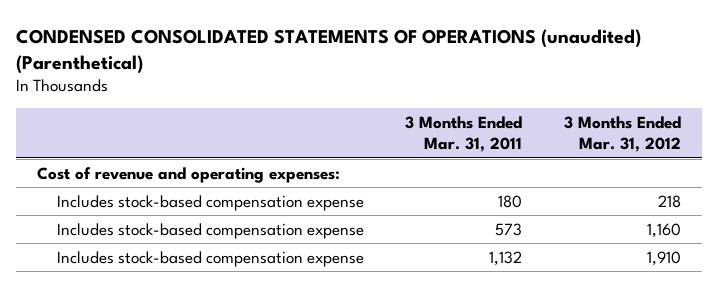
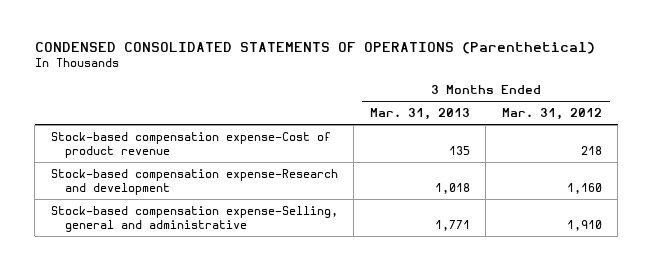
- CONDENSED CONSOLIDATED STATEMENTS OF OPERATIONS (unaudited) (Parenthetical)
+ CONDENSED CONSOLIDATED STATEMENTS OF OPERATIONS (Parenthetical)
- | 3 Months Ended Mar. 31, 2011 | 3 Months Ended Mar. 31, 2012
+ | 3 Months Ended Mar. 31, 2013 | 3 Months Ended Mar. 31, 2012
- Cost of revenue and operating expenses:
- Includes stock-based compensation expense | 180 | 218
- Includes stock-based compensation expense | 573 | 1,160
- Includes stock-based compensation expense | 1,132 | 1,910
+ Stock-based compensation expense-Cost of product revenue | 135 | 218
+ Stock-based compensation expense-Research and development | 1,018 | 1,160
+ Stock-based compensation expense-Selling, general and administrative | 1,771 | 1,910

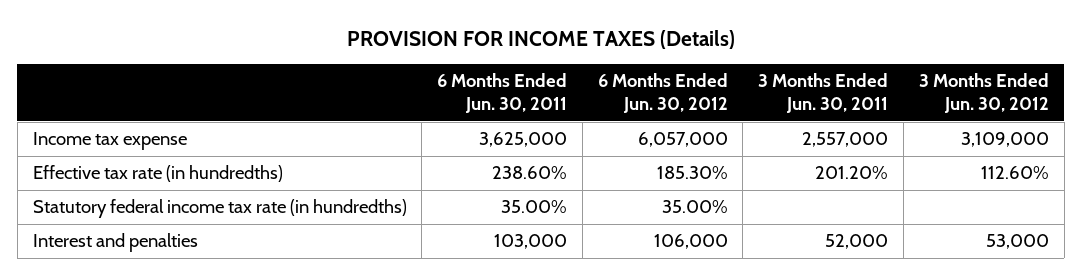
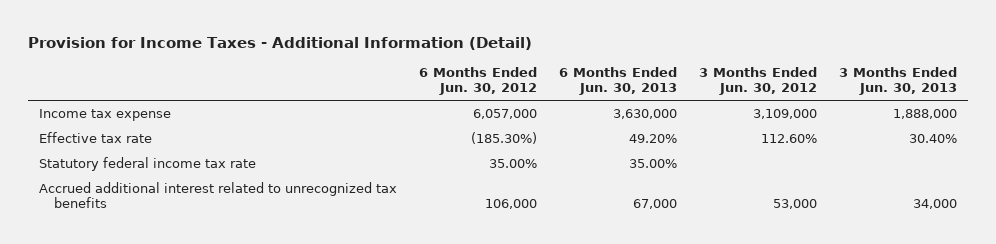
- PROVISION FOR INCOME TAXES (Details)
+ Provision for Income Taxes - Additional Information (Detail)
- | 6 Months Ended Jun. 30, 2011 | 6 Months Ended Jun. 30, 2012 | 3 Months Ended Jun. 30, 2011 | 3 Months Ended Jun. 30, 2012
+ | 6 Months Ended Jun. 30, 2012 | 6 Months Ended Jun. 30, 2013 | 3 Months Ended Jun. 30, 2012 | 3 Months Ended Jun. 30, 2013
- Effective tax rate (in hundredths) | 238.60% | 185.30% | 201.20% | 112.60%
- Statutory federal income tax rate (in hundredths) | 35.00% | 35.00% | |
- Interest and penalties | 103,000 | 106,000 | 52,000 | 53,000
+ Effective tax rate | (185.30%) | 49.20% | 112.60% | 30.40%
+ Statutory federal income tax rate | 35.00% | 35.00% | |
+ Accrued additional interest related to unrecognized tax benefits | 106,000 | 67,000 | 53,000 | 34,000

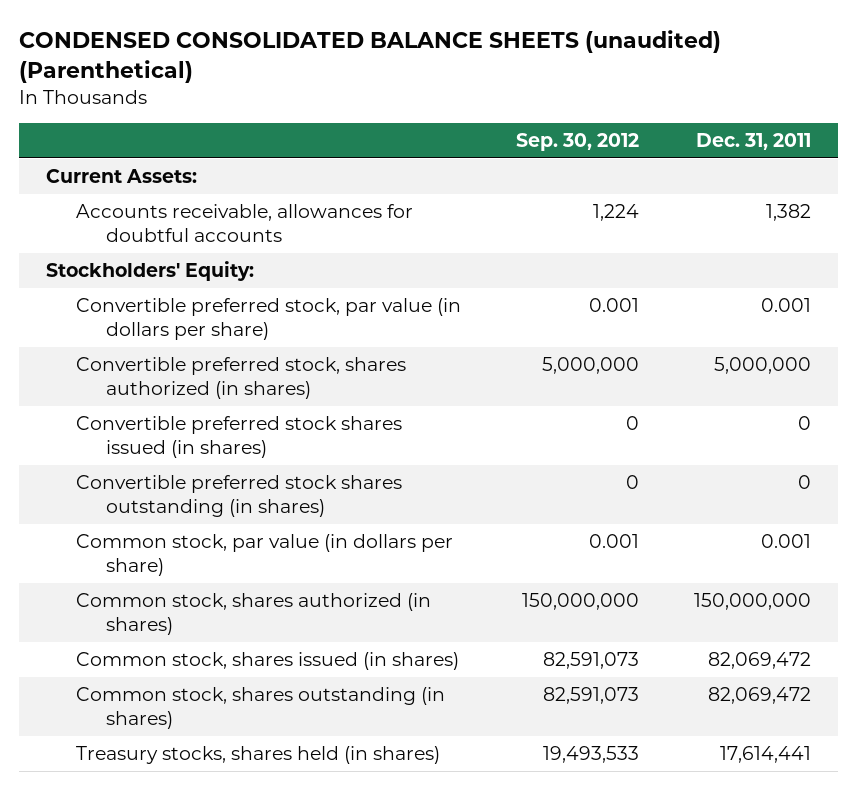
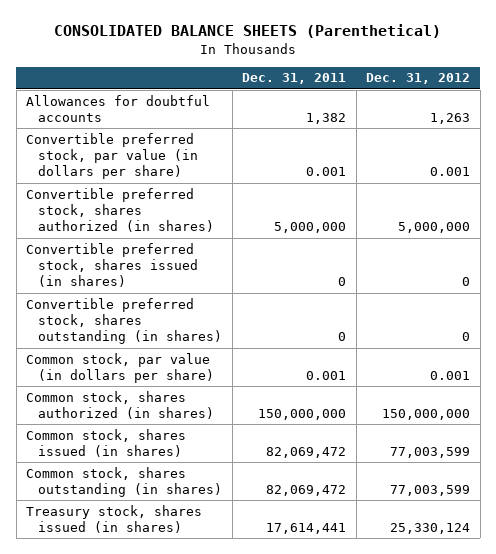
- CONDENSED CONSOLIDATED BALANCE SHEETS (unaudited) (Parenthetical)
+ CONSOLIDATED BALANCE SHEETS (Parenthetical)
- | Sep. 30, 2012 | Dec. 31, 2011
+ | Dec. 31, 2011 | Dec. 31, 2012
- Current Assets:
- Accounts receivable, allowances for doubtful accounts | 1,224 | 1,382
- Stockholders' Equity:
+ Allowances for doubtful accounts | 1,382 | 1,263
- Convertible preferred stock shares issued (in shares) | 0 | 0
- Convertible preferred stock shares outstanding (in shares) | 0 | 0
+ Convertible preferred stock, shares issued (in shares) | 0 | 0
+ Convertible preferred stock, shares outstanding (in shares) | 0 | 0
- Treasury stocks, shares held (in shares) | 19,493,533 | 17,614,441
+ Treasury stock, shares issued (in shares) | 17,614,441 | 25,330,124

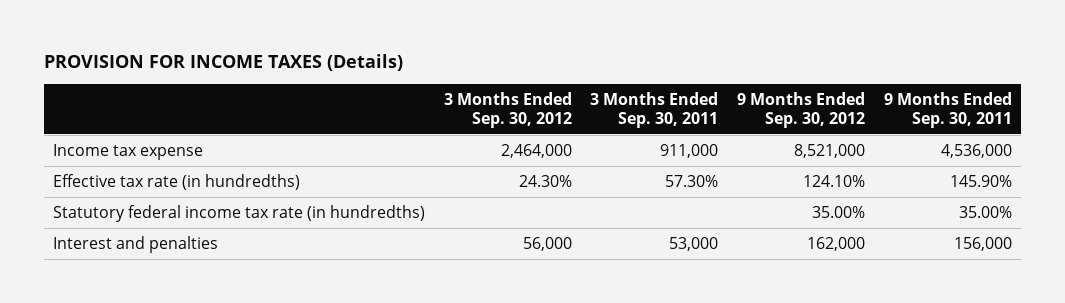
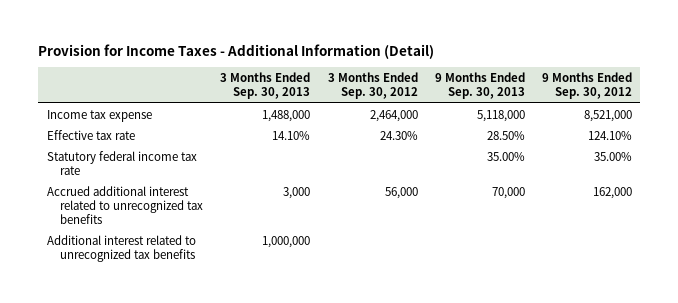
- PROVISION FOR INCOME TAXES (Details)
+ Provision for Income Taxes - Additional Information (Detail)
- | 3 Months Ended Sep. 30, 2012 | 3 Months Ended Sep. 30, 2011 | 9 Months Ended Sep. 30, 2012 | 9 Months Ended Sep. 30, 2011
+ | 3 Months Ended Sep. 30, 2013 | 3 Months Ended Sep. 30, 2012 | 9 Months Ended Sep. 30, 2013 | 9 Months Ended Sep. 30, 2012
- Effective tax rate (in hundredths) | 24.30% | 57.30% | 124.10% | 145.90%
- Statutory federal income tax rate (in hundredths) | | | 35.00% | 35.00%
- Interest and penalties | 56,000 | 53,000 | 162,000 | 156,000
+ Effective tax rate | 14.10% | 24.30% | 28.50% | 124.10%
+ Statutory federal income tax rate | | | 35.00% | 35.00%
+ Accrued additional interest related to unrecognized tax benefits | 3,000 | 56,000 | 70,000 | 162,000
+ Additional interest related to unrecognized tax benefits | 1,000,000 | | |

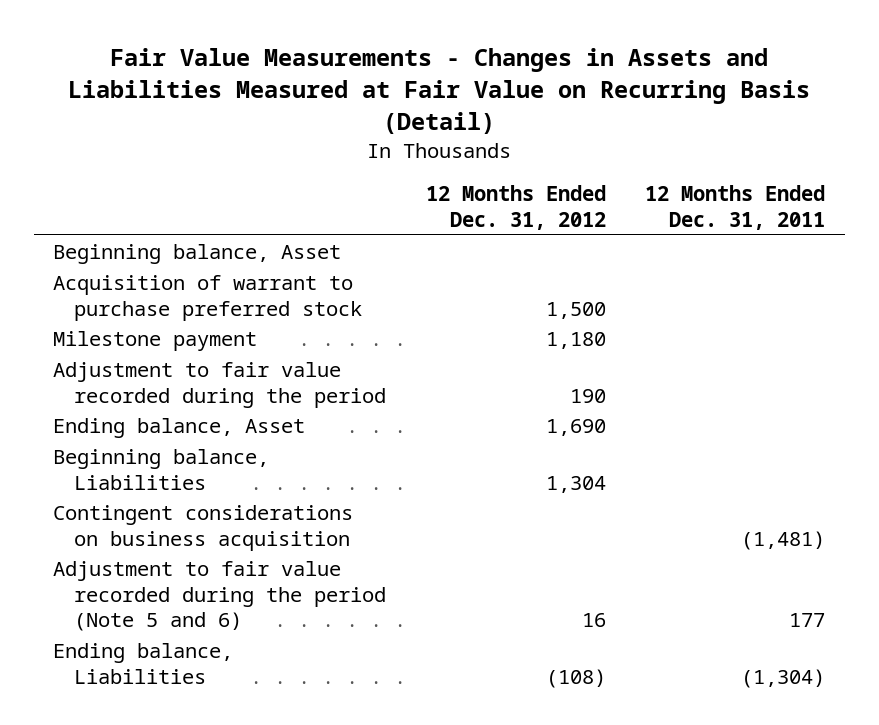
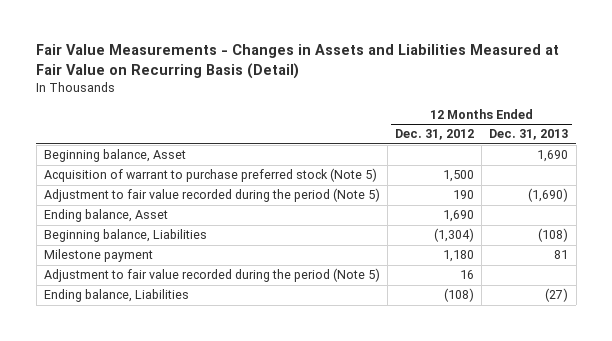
- | 12 Months Ended Dec. 31, 2012 | 12 Months Ended Dec. 31, 2011
+ | 12 Months Ended Dec. 31, 2012 | 12 Months Ended Dec. 31, 2013
- Acquisition of warrant to purchase preferred stock | 1,500 |
- Adjustment to fair value recorded during the period | 190 |
+ Acquisition of warrant to purchase preferred stock (Note 5) | 1,500 |
+ Adjustment to fair value recorded during the period (Note 5) | 190 | (1,690)
- Beginning balance, Liabilities | 1,304 |
- Contingent considerations on business acquisition | | (1,481)
- Adjustment to fair value recorded during the period (Note 5 and 6) | 16 | 177
+ Beginning balance, Liabilities | (1,304) | (108)
moved down: Milestone payment | 1,180 | 81
+ Adjustment to fair value recorded during the period (Note 5) | 16 |

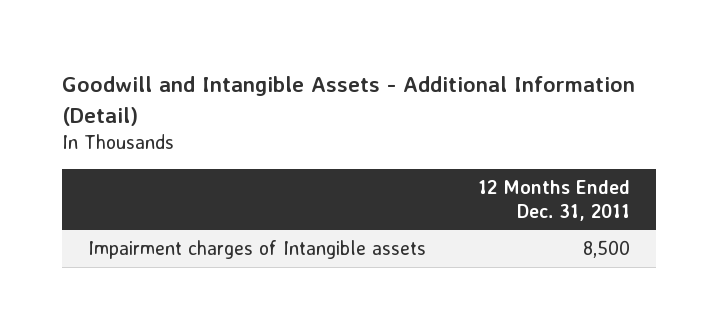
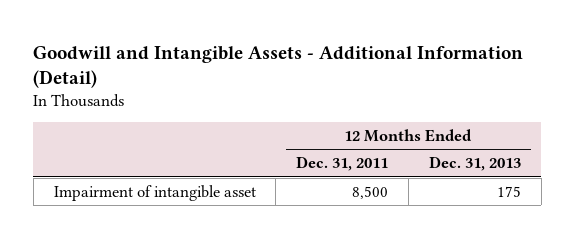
- | 12 Months Ended Dec. 31, 2011
+ | 12 Months Ended Dec. 31, 2011 | 12 Months Ended Dec. 31, 2013
- Impairment charges of Intangible assets | 8,500
+ Impairment of intangible asset | 8,500 | 175

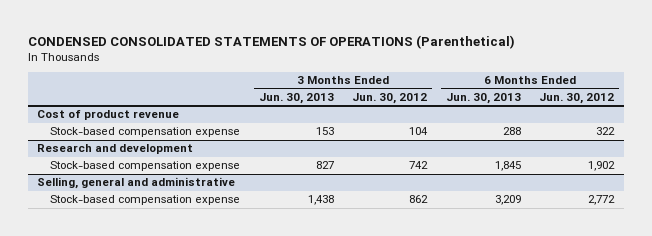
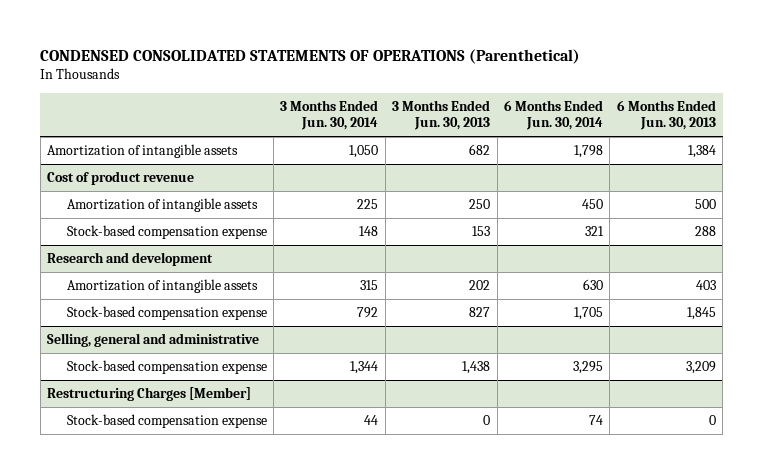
- | 3 Months Ended Jun. 30, 2013 | 3 Months Ended Jun. 30, 2012 | 6 Months Ended Jun. 30, 2013 | 6 Months Ended Jun. 30, 2012
+ | 3 Months Ended Jun. 30, 2014 | 3 Months Ended Jun. 30, 2013 | 6 Months Ended Jun. 30, 2014 | 6 Months Ended Jun. 30, 2013
+ Amortization of intangible assets | 1,050 | 682 | 1,798 | 1,384
@ Cost of product revenue
+ Amortization of intangible assets | 225 | 250 | 450 | 500
@ Research and development
+ Amortization of intangible assets | 315 | 202 | 630 | 403
+ Restructuring Charges [Member]
+ Stock-based compensation expense | 44 | 0 | 74 | 0

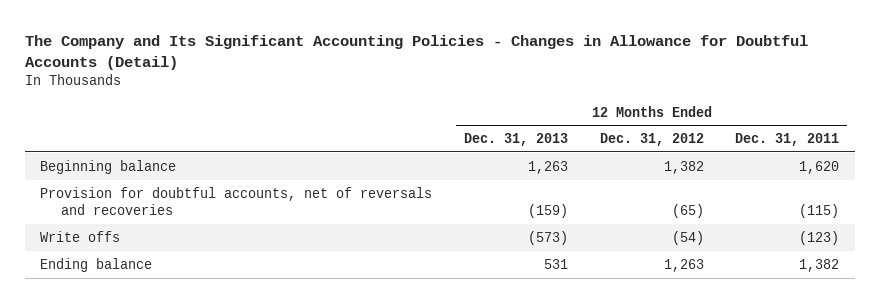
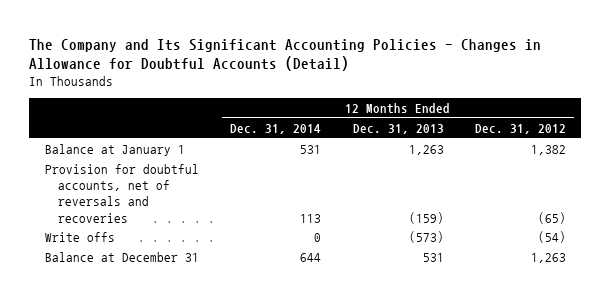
- | 12 Months Ended Dec. 31, 2013 | 12 Months Ended Dec. 31, 2012 | 12 Months Ended Dec. 31, 2011
+ | 12 Months Ended Dec. 31, 2014 | 12 Months Ended Dec. 31, 2013 | 12 Months Ended Dec. 31, 2012
- Beginning balance | 1,263 | 1,382 | 1,620
+ Balance at January 1 | 531 | 1,263 | 1,382
- Ending balance | 531 | 1,263 | 1,382
+ Balance at December 31 | 644 | 531 | 1,263

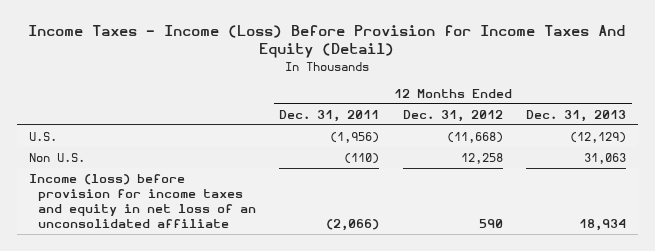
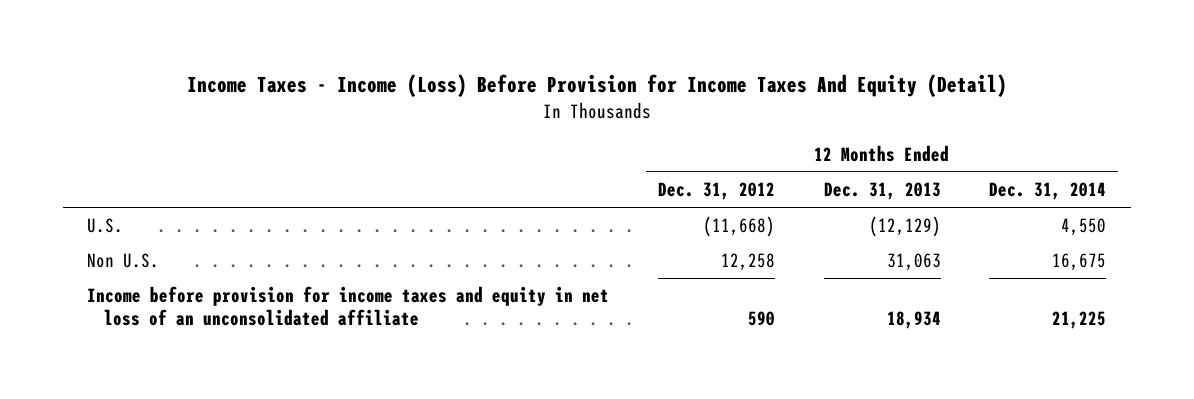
- | 12 Months Ended Dec. 31, 2011 | 12 Months Ended Dec. 31, 2012 | 12 Months Ended Dec. 31, 2013
+ | 12 Months Ended Dec. 31, 2012 | 12 Months Ended Dec. 31, 2013 | 12 Months Ended Dec. 31, 2014
- Income (loss) before provision for income taxes and equity in net loss of an unconsolidated affiliate | (2,066) | 590 | 18,934
+ Income before provision for income taxes and equity in net loss of an unconsolidated affiliate | 590 | 18,934 | 21,225

